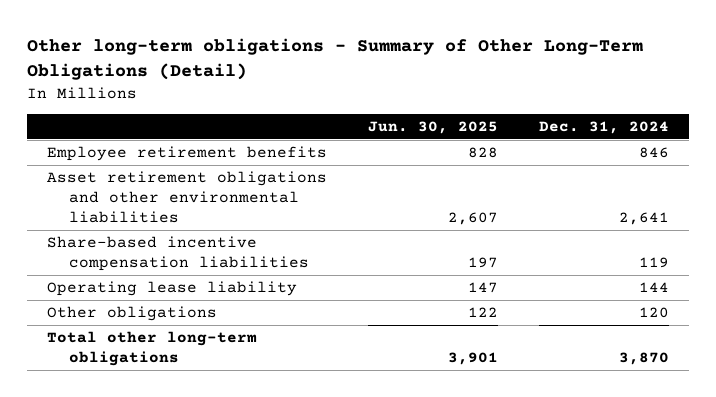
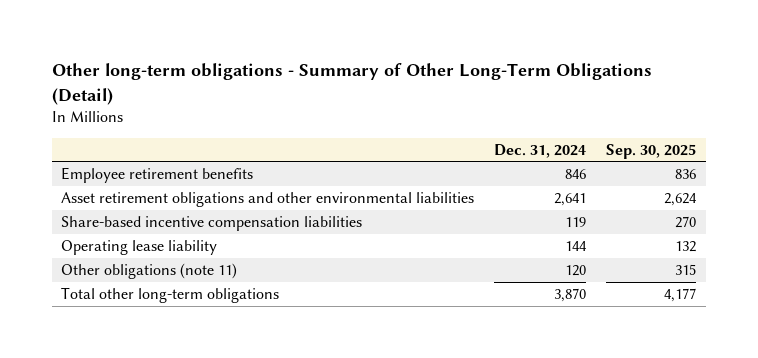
- | Jun. 30, 2025 | Dec. 31, 2024
+ | Dec. 31, 2024 | Sep. 30, 2025
- Other obligations | 122 | 120
+ Other obligations (note 11) | 120 | 315

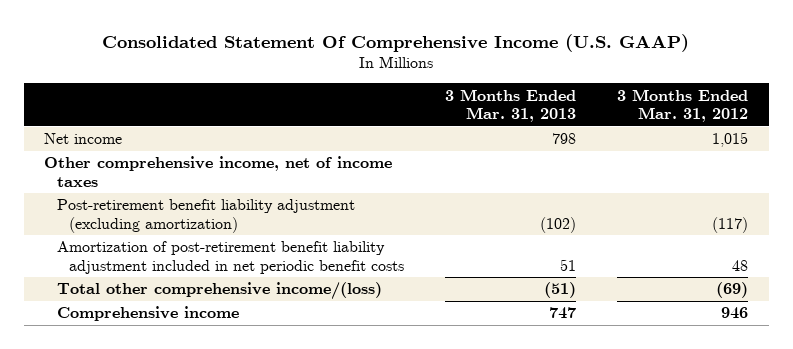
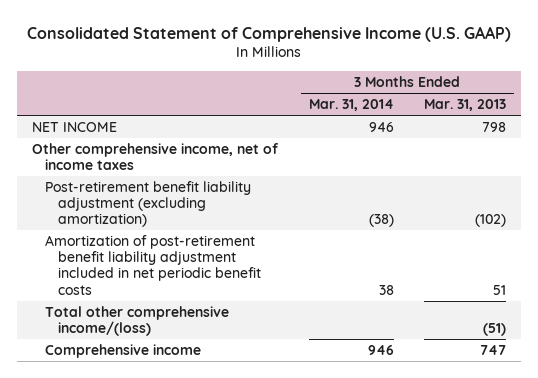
- Consolidated Statement Of Comprehensive Income (U.S. GAAP)
+ Consolidated Statement of Comprehensive Income (U.S. GAAP)
- | 3 Months Ended Mar. 31, 2013 | 3 Months Ended Mar. 31, 2012
+ | 3 Months Ended Mar. 31, 2014 | 3 Months Ended Mar. 31, 2013
- Net income | 798 | 1,015
+ NET INCOME | 946 | 798

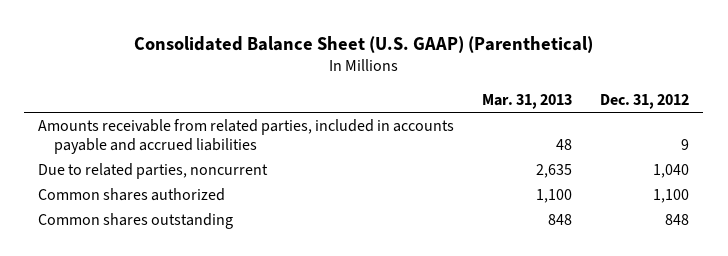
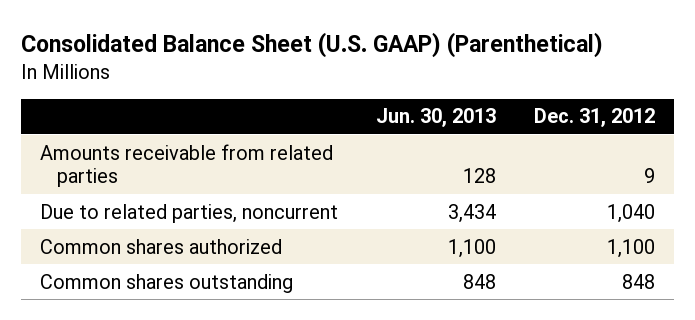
- | Mar. 31, 2013 | Dec. 31, 2012
+ | Jun. 30, 2013 | Dec. 31, 2012
- Amounts receivable from related parties, included in accounts payable and accrued liabilities | 48 | 9
+ Amounts receivable from related parties | 128 | 9

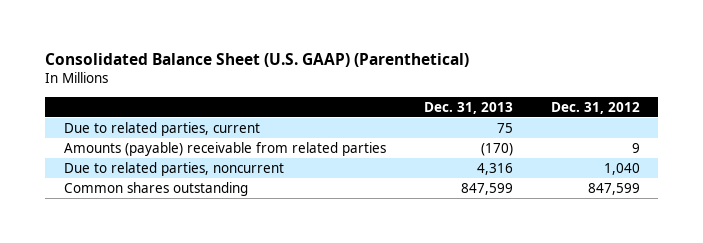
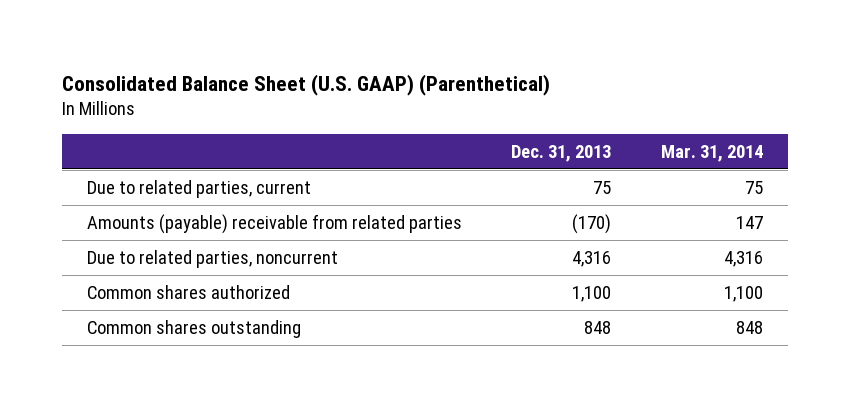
- | Dec. 31, 2013 | Dec. 31, 2012
+ | Dec. 31, 2013 | Mar. 31, 2014
- Common shares outstanding | 847,599 | 847,599
+ Common shares authorized | 1,100 | 1,100
+ Common shares outstanding | 848 | 848

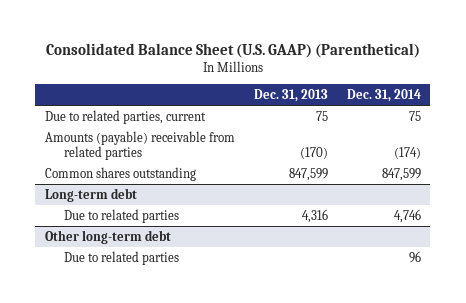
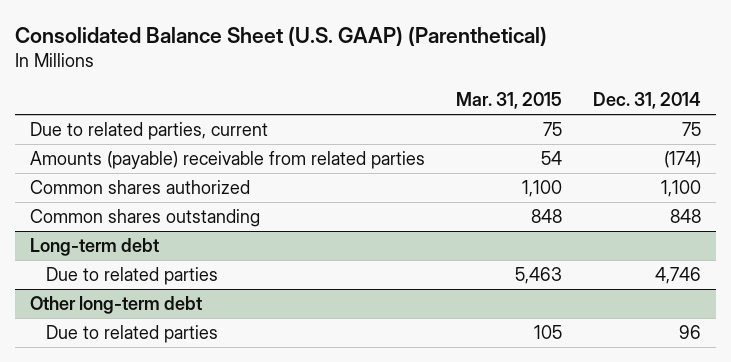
- | Dec. 31, 2013 | Dec. 31, 2014
+ | Mar. 31, 2015 | Dec. 31, 2014
- Common shares outstanding | 847,599 | 847,599
+ Common shares authorized | 1,100 | 1,100
+ Common shares outstanding | 848 | 848

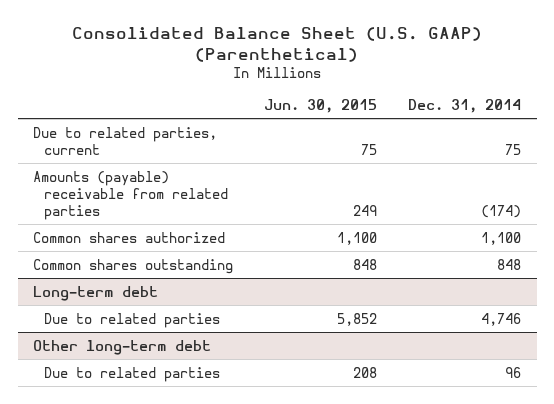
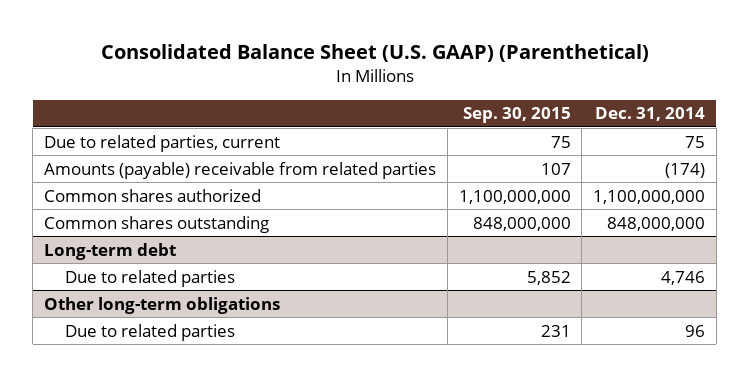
- | Jun. 30, 2015 | Dec. 31, 2014
+ | Sep. 30, 2015 | Dec. 31, 2014
- Common shares authorized | 1,100 | 1,100
- Common shares outstanding | 848 | 848
+ Common shares authorized | 1,100,000,000 | 1,100,000,000
+ Common shares outstanding | 848,000,000 | 848,000,000
- Other long-term debt
+ Other long-term obligations

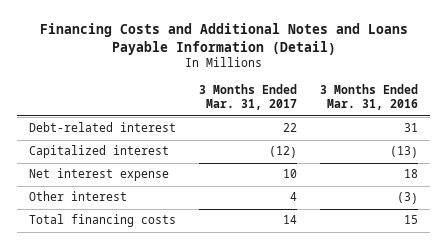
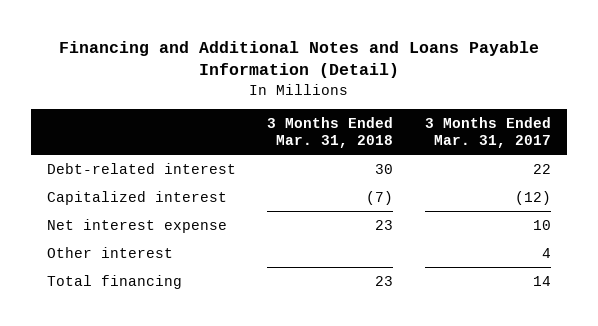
- Financing Costs and Additional Notes and Loans Payable Information (Detail)
+ Financing and Additional Notes and Loans Payable Information (Detail)
- | 3 Months Ended Mar. 31, 2017 | 3 Months Ended Mar. 31, 2016
+ | 3 Months Ended Mar. 31, 2018 | 3 Months Ended Mar. 31, 2017
- Total financing costs | 14 | 15
+ Total financing | 23 | 14

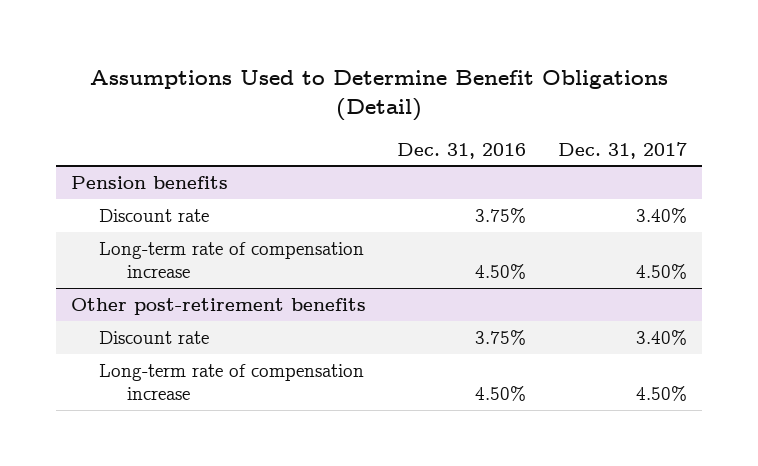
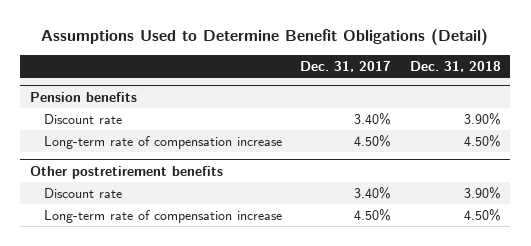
- | Dec. 31, 2016 | Dec. 31, 2017
+ | Dec. 31, 2017 | Dec. 31, 2018
- Other post-retirement benefits
+ Other postretirement benefits

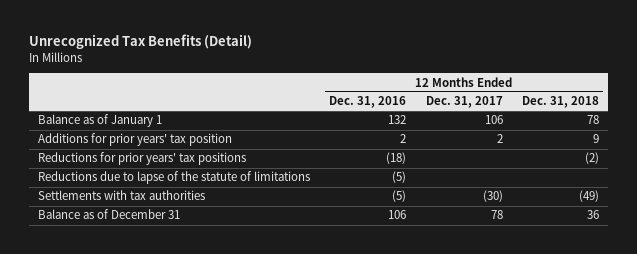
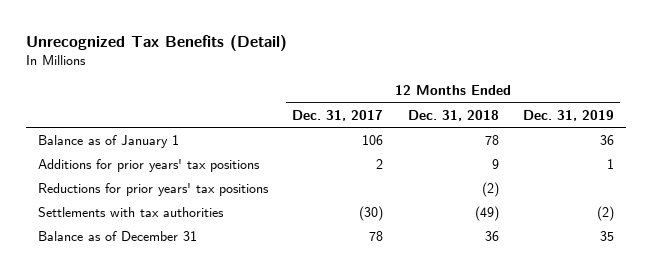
- | 12 Months Ended Dec. 31, 2016 | 12 Months Ended Dec. 31, 2017 | 12 Months Ended Dec. 31, 2018
+ | 12 Months Ended Dec. 31, 2017 | 12 Months Ended Dec. 31, 2018 | 12 Months Ended Dec. 31, 2019
- Additions for prior years' tax position | 2 | 2 | 9
+ Additions for prior years' tax positions | 2 | 9 | 1
- Reductions due to lapse of the statute of limitations | (5) | |

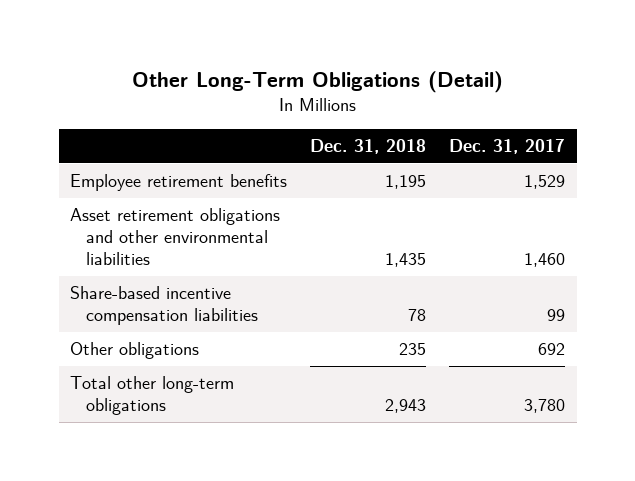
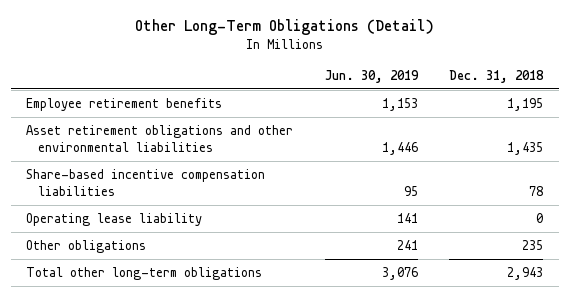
- | Dec. 31, 2018 | Dec. 31, 2017
+ | Jun. 30, 2019 | Dec. 31, 2018
+ Operating lease liability | 141 | 0

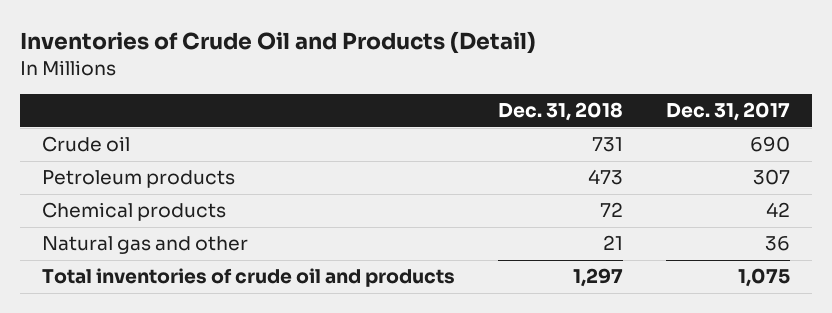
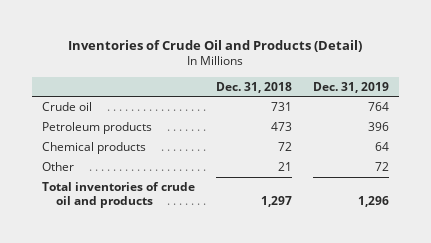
- | Dec. 31, 2018 | Dec. 31, 2017
+ | Dec. 31, 2018 | Dec. 31, 2019
- Natural gas and other | 21 | 36
+ Other | 21 | 72

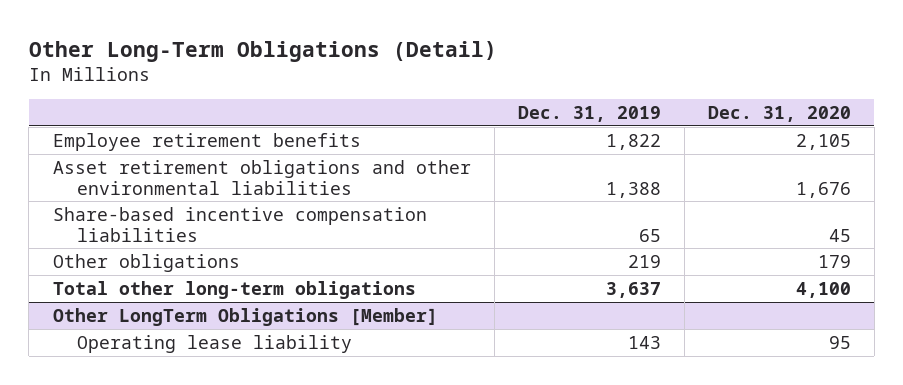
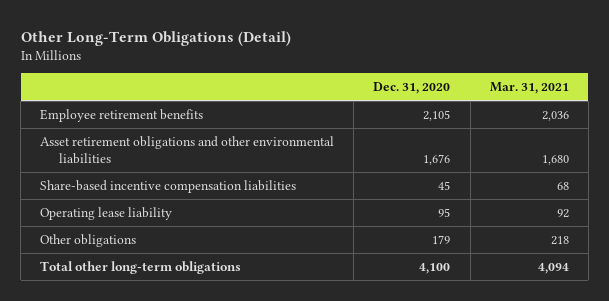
- | Dec. 31, 2019 | Dec. 31, 2020
+ | Dec. 31, 2020 | Mar. 31, 2021
+ Operating lease liability | 95 | 92
- Other LongTerm Obligations [Member]
- Operating lease liability | 143 | 95

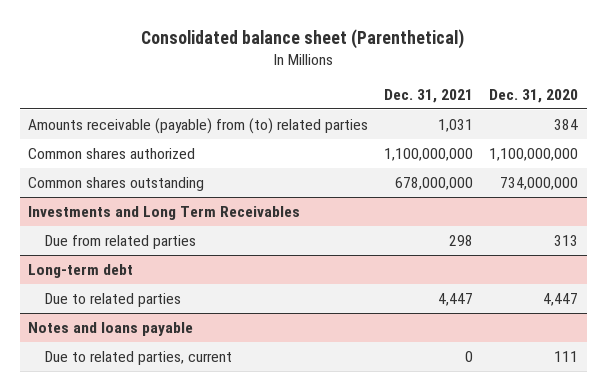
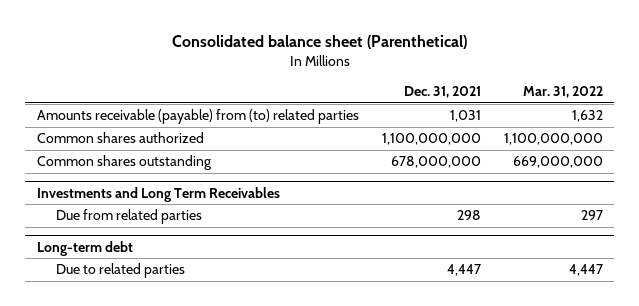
- | Dec. 31, 2021 | Dec. 31, 2020
+ | Dec. 31, 2021 | Mar. 31, 2022
- Notes and loans payable
- Due to related parties, current | 0 | 111

